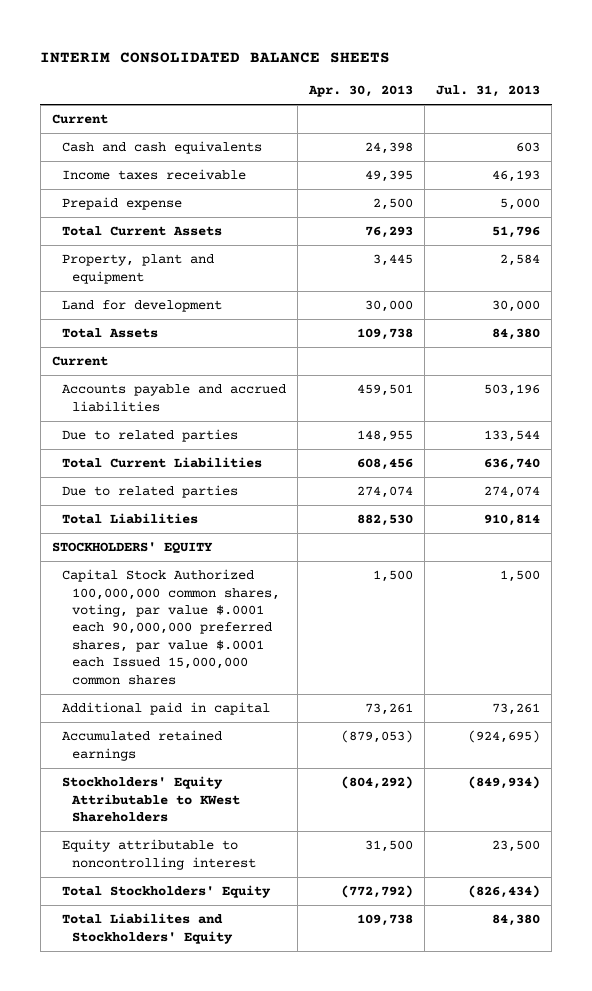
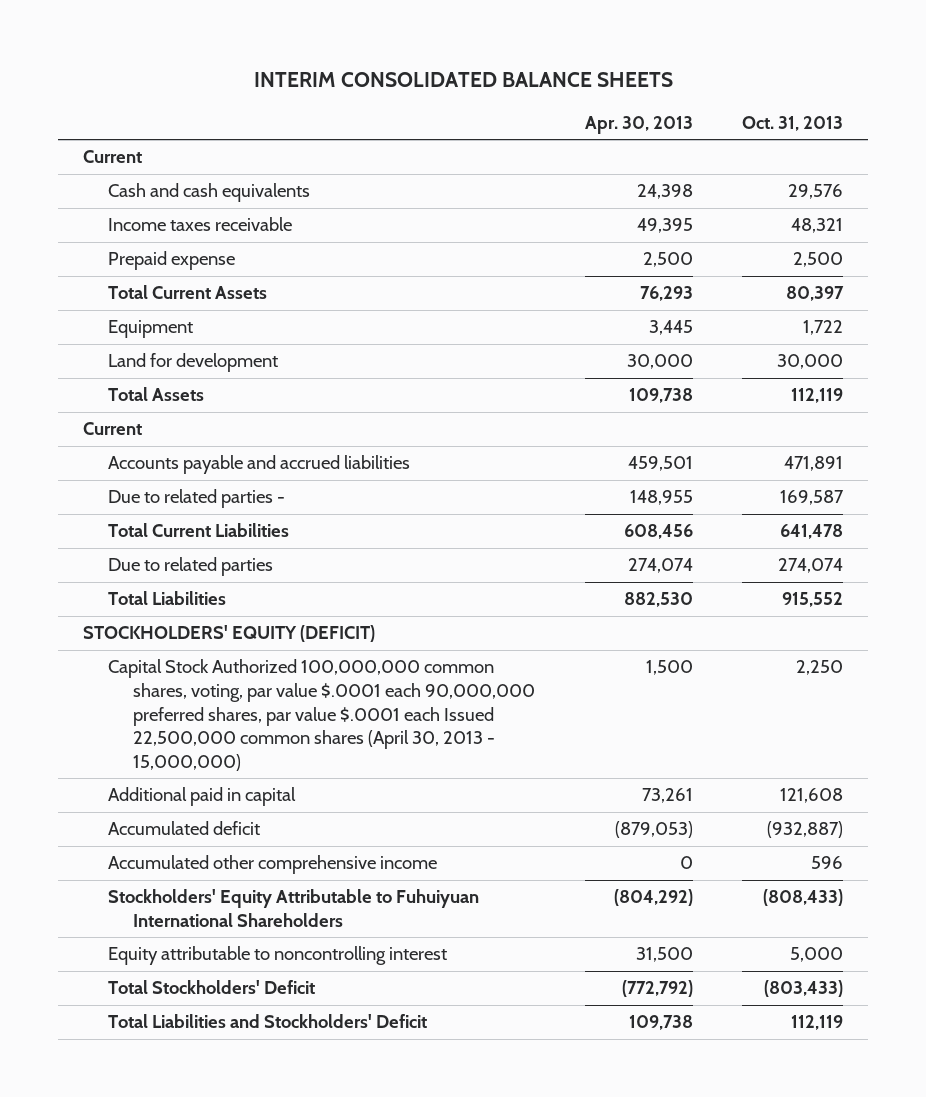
- | Apr. 30, 2013 | Jul. 31, 2013
+ | Apr. 30, 2013 | Oct. 31, 2013
- Property, plant and equipment | 3,445 | 2,584
+ Equipment | 3,445 | 1,722
- Due to related parties | 148,955 | 133,544
+ Due to related parties - | 148,955 | 169,587
- STOCKHOLDERS' EQUITY
- Capital Stock Authorized 100,000,000 common shares, voting, par value $.0001 each 90,000,000 preferred shares, par value $.0001 each Issued 15,000,000 common shares | 1,500 | 1,500
+ STOCKHOLDERS' EQUITY (DEFICIT)
+ Capital Stock Authorized 100,000,000 common shares, voting, par value $.0001 each 90,000,000 preferred shares, par value $.0001 each Issued 22,500,000 common shares (April 30, 2013 - 15,000,000) | 1,500 | 2,250
- Accumulated retained earnings | (879,053) | (924,695)
- Stockholders' Equity Attributable to KWest Shareholders | (804,292) | (849,934)
+ Accumulated deficit | (879,053) | (932,887)
+ Accumulated other comprehensive income | 0 | 596
+ Stockholders' Equity Attributable to Fuhuiyuan International Shareholders | (804,292) | (808,433)
- Total Stockholders' Equity | (772,792) | (826,434)
- Total Liabilites and Stockholders' Equity | 109,738 | 84,380
+ Total Stockholders' Deficit | (772,792) | (803,433)
+ Total Liabilities and Stockholders' Deficit | 109,738 | 112,119

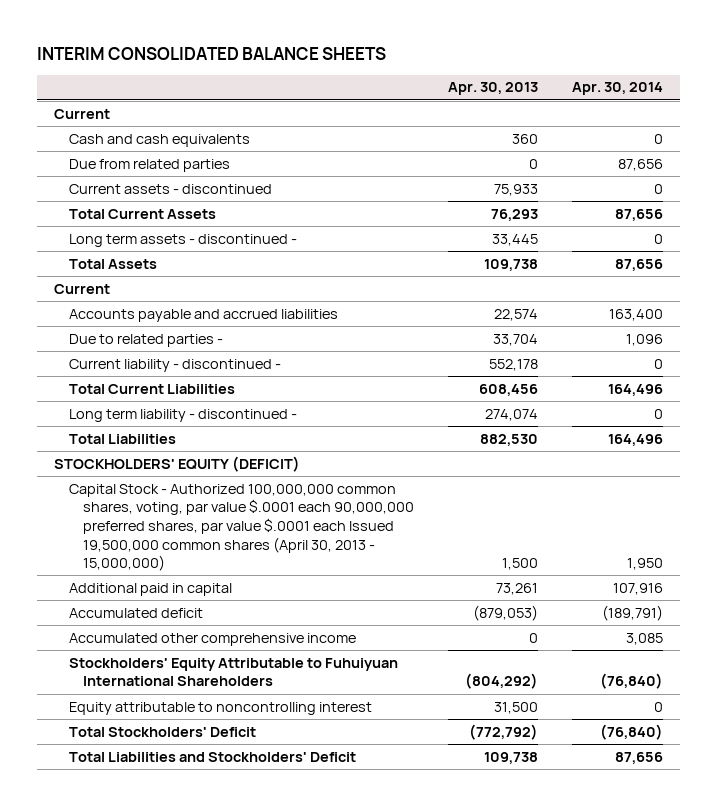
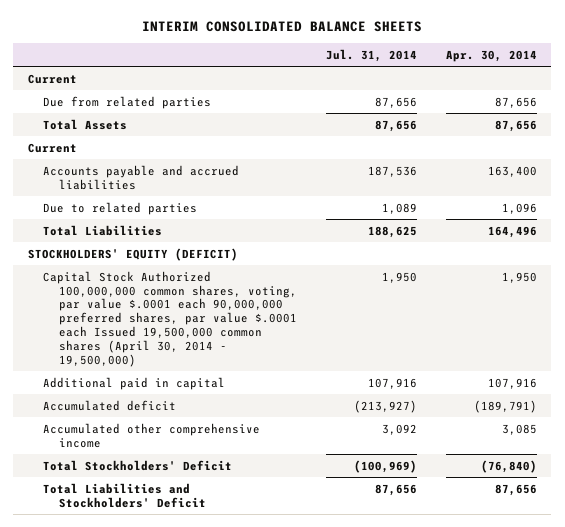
- | Apr. 30, 2013 | Apr. 30, 2014
+ | Jul. 31, 2014 | Apr. 30, 2014
- Cash and cash equivalents | 360 | 0
- Current assets - discontinued | 75,933 | 0
- Total Current Assets | 76,293 | 87,656
- Long term assets - discontinued - | 33,445 | 0
- Due to related parties - | 33,704 | 1,096
- Current liability - discontinued - | 552,178 | 0
- Total Current Liabilities | 608,456 | 164,496
- Long term liability - discontinued - | 274,074 | 0
+ Due to related parties | 1,089 | 1,096
- Capital Stock - Authorized 100,000,000 common shares, voting, par value $.0001 each 90,000,000 preferred shares, par value $.0001 each Issued 19,500,000 common shares (April 30, 2013 - 15,000,000) | 1,500 | 1,950
+ Capital Stock Authorized 100,000,000 common shares, voting, par value $.0001 each 90,000,000 preferred shares, par value $.0001 each Issued 19,500,000 common shares (April 30, 2014 - 19,500,000) | 1,950 | 1,950
- Stockholders' Equity Attributable to Fuhuiyuan International Shareholders | (804,292) | (76,840)
- Equity attributable to noncontrolling interest | 31,500 | 0

